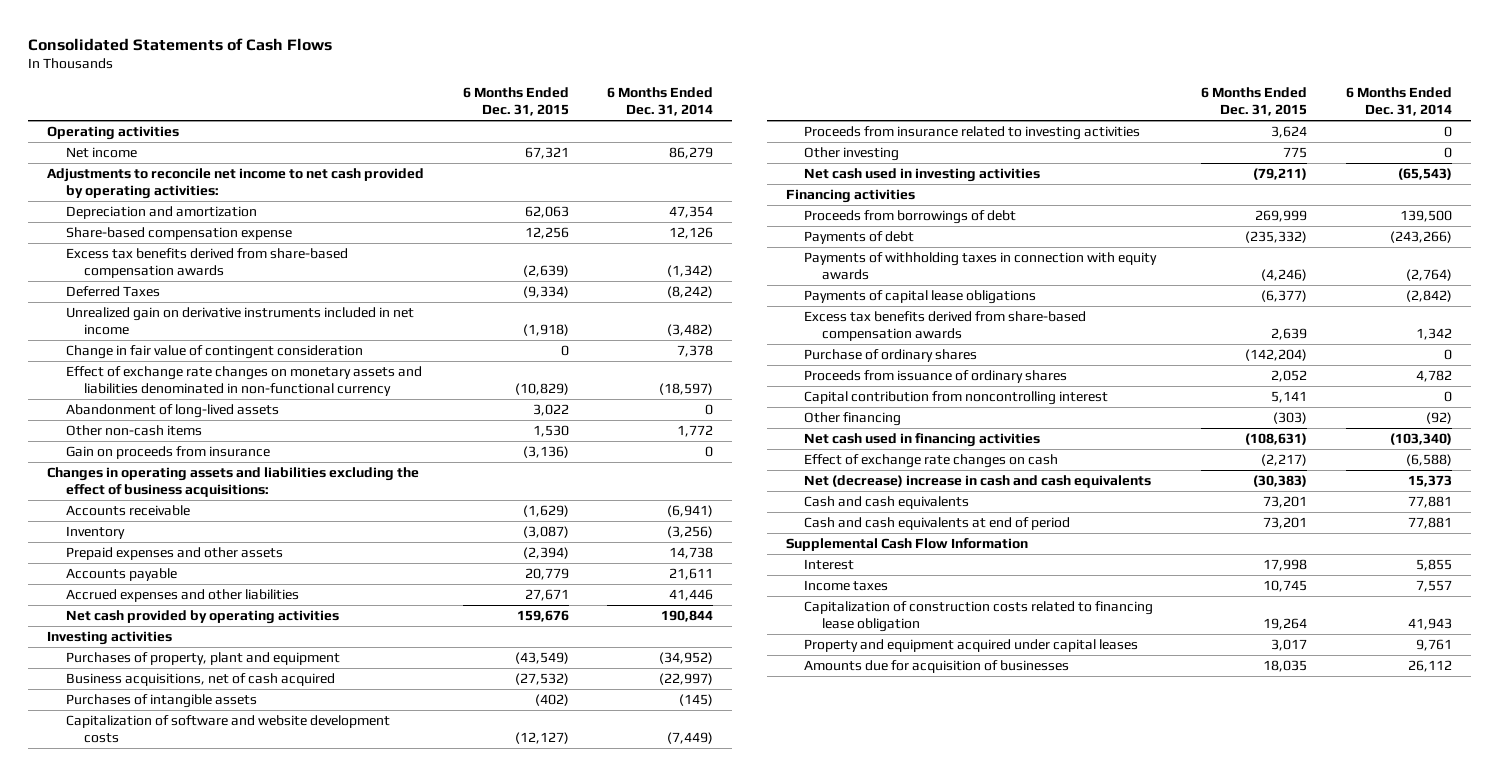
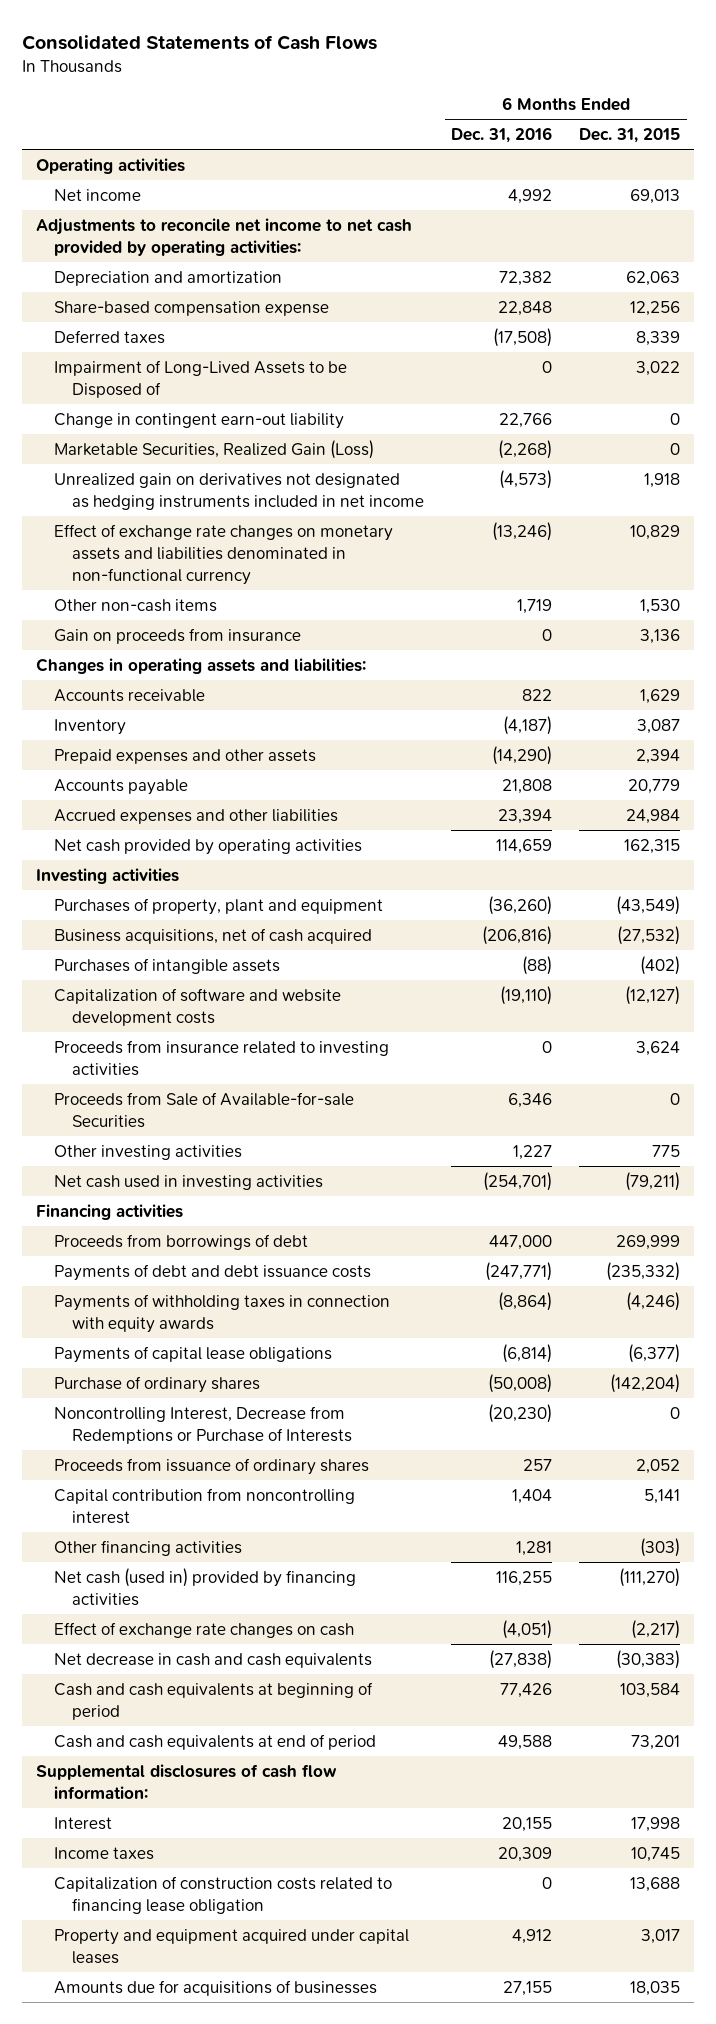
- | 6 Months Ended Dec. 31, 2015 | 6 Months Ended Dec. 31, 2014
+ | 6 Months Ended Dec. 31, 2016 | 6 Months Ended Dec. 31, 2015
- Net income | 67,321 | 86,279
+ Net income | 4,992 | 69,013
- Excess tax benefits derived from share-based compensation awards | (2,639) | (1,342)
- Deferred Taxes | (9,334) | (8,242)
- Unrealized gain on derivative instruments included in net income | (1,918) | (3,482)
- Change in fair value of contingent consideration | 0 | 7,378
- Effect of exchange rate changes on monetary assets and liabilities denominated in non-functional currency | (10,829) | (18,597)
- Abandonment of long-lived assets | 3,022 | 0
+ Deferred taxes | (17,508) | 8,339
+ Impairment of Long-Lived Assets to be Disposed of | 0 | 3,022
+ Change in contingent earn-out liability | 22,766 | 0
+ Marketable Securities, Realized Gain (Loss) | (2,268) | 0
+ Unrealized gain on derivatives not designated as hedging instruments included in net income | (4,573) | 1,918
+ Effect of exchange rate changes on monetary assets and liabilities denominated in non-functional currency | (13,246) | 10,829
- Gain on proceeds from insurance | (3,136) | 0
- Changes in operating assets and liabilities excluding the effect of business acquisitions:
- Accounts receivable | (1,629) | (6,941)
- Inventory | (3,087) | (3,256)
- Prepaid expenses and other assets | (2,394) | 14,738
+ Gain on proceeds from insurance | 0 | 3,136
+ Changes in operating assets and liabilities:
+ Accounts receivable | 822 | 1,629
+ Inventory | (4,187) | 3,087
+ Prepaid expenses and other assets | (14,290) | 2,394
- Accrued expenses and other liabilities | 27,671 | 41,446
- Net cash provided by operating activities | 159,676 | 190,844
+ Accrued expenses and other liabilities | 23,394 | 24,984
+ Net cash provided by operating activities | 114,659 | 162,315
- Other investing | 775 | 0
+ Proceeds from Sale of Available-for-sale Securities | 6,346 | 0
+ Other investing activities | 1,227 | 775
- Payments of debt | (235,332) | (243,266)
+ Payments of debt and debt issuance costs | (247,771) | (235,332)
- Excess tax benefits derived from share-based compensation awards | 2,639 | 1,342
+ Noncontrolling Interest, Decrease from Redemptions or Purchase of Interests | (20,230) | 0
- Other financing | (303) | (92)
- Net cash used in financing activities | (108,631) | (103,340)
+ Other financing activities | 1,281 | (303)
+ Net cash (used in) provided by financing activities | 116,255 | (111,270)
- Net (decrease) increase in cash and cash equivalents | (30,383) | 15,373
- Cash and cash equivalents | 73,201 | 77,881
+ Net decrease in cash and cash equivalents | (27,838) | (30,383)
+ Cash and cash equivalents at beginning of period | 77,426 | 103,584
- Supplemental Cash Flow Information
+ Supplemental disclosures of cash flow information:
- Capitalization of construction costs related to financing lease obligation | 19,264 | 41,943
+ Capitalization of construction costs related to financing lease obligation | 0 | 13,688
- Amounts due for acquisition of businesses | 18,035 | 26,112
+ Amounts due for acquisitions of businesses | 27,155 | 18,035

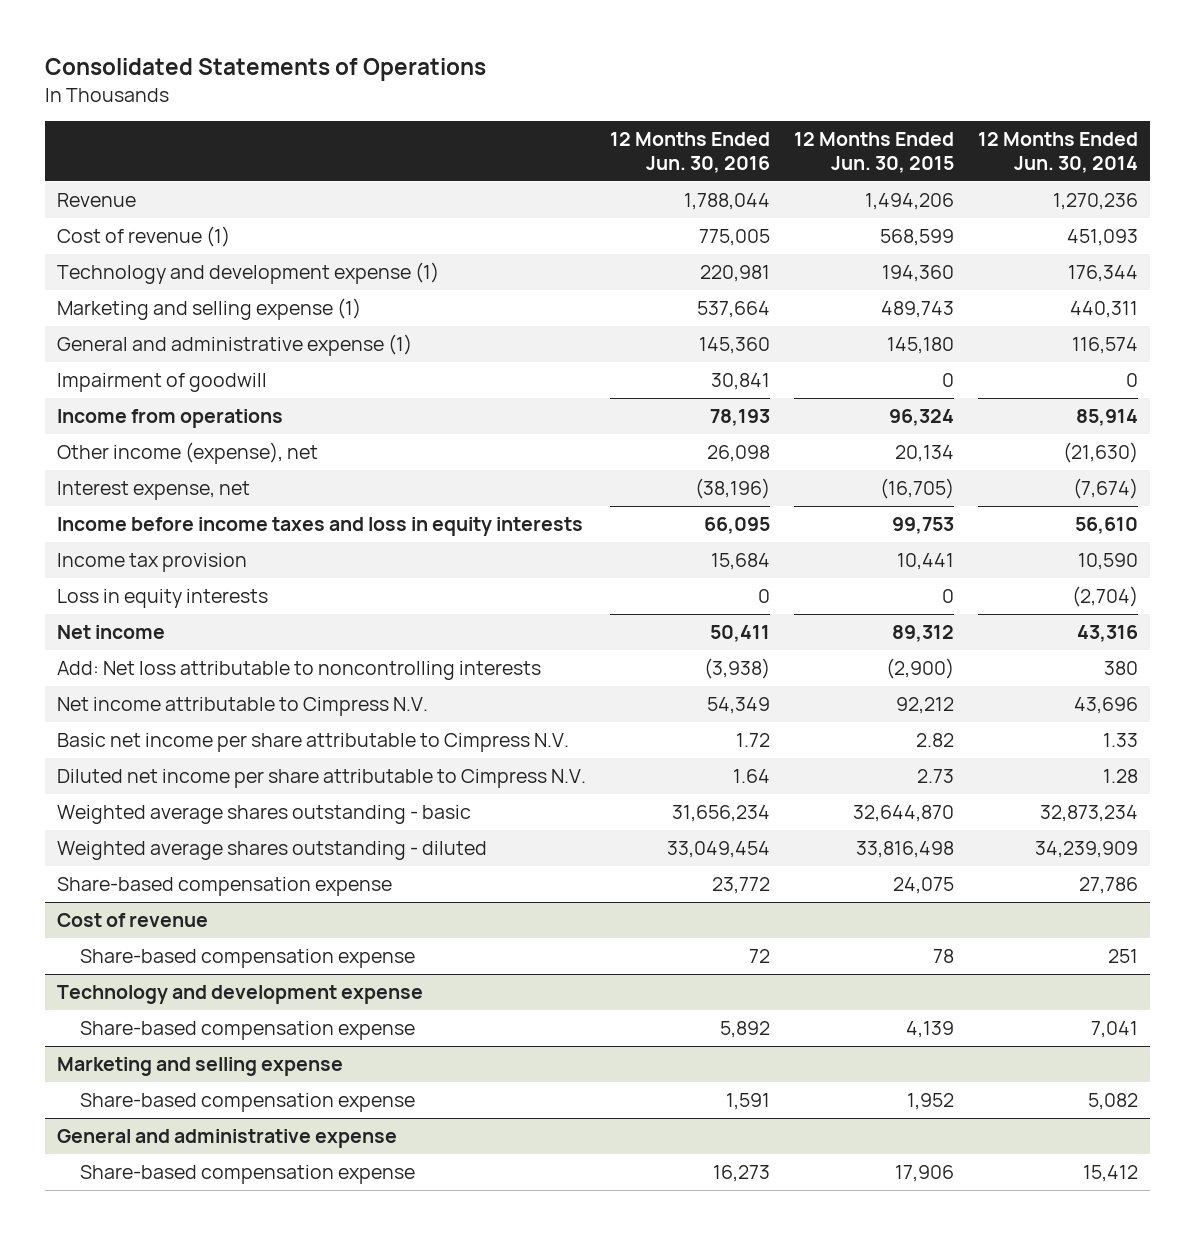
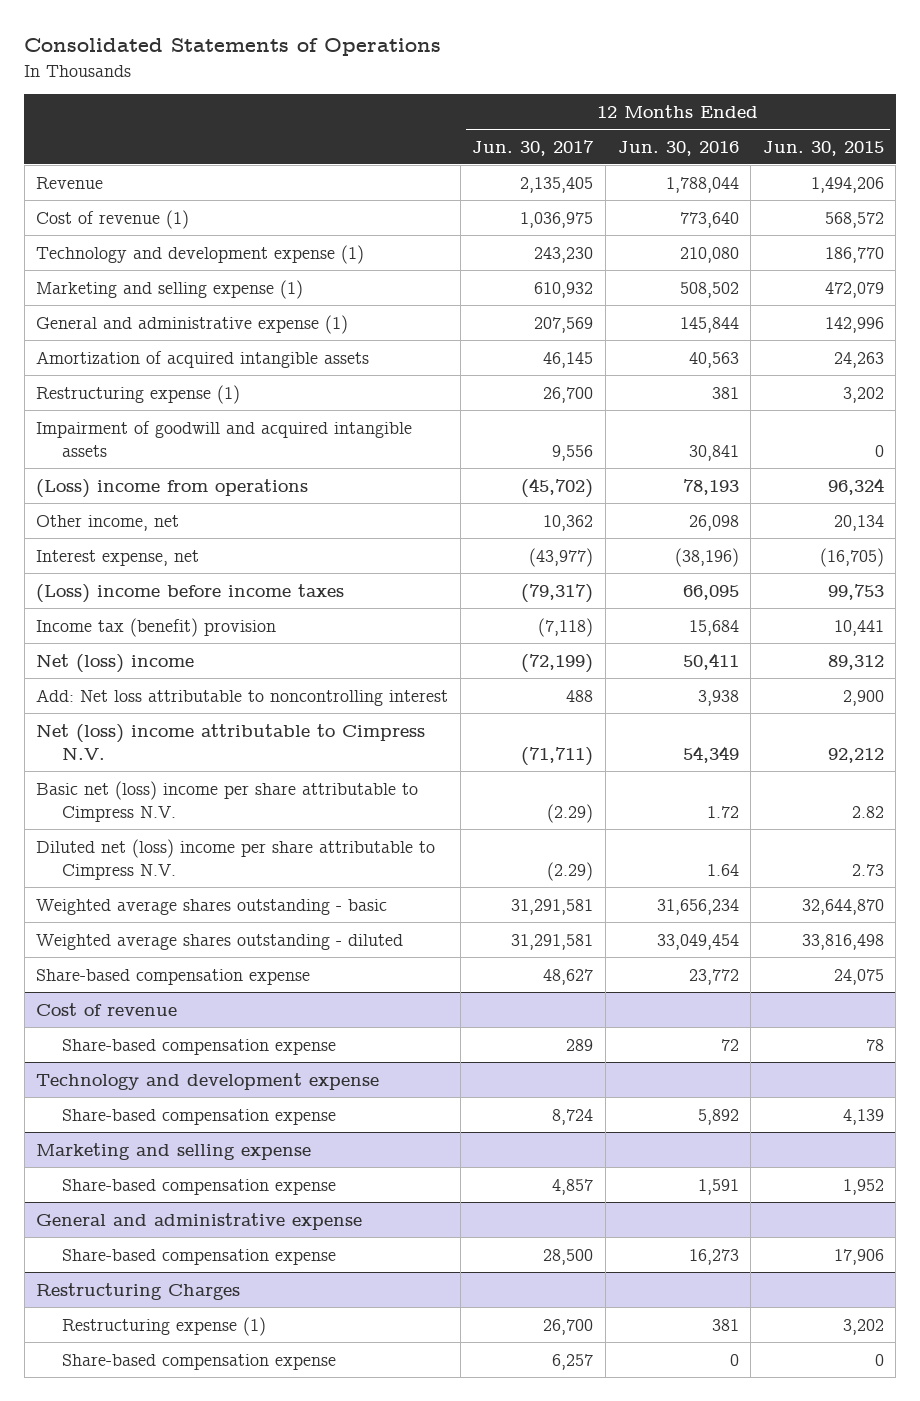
- | 12 Months Ended Jun. 30, 2016 | 12 Months Ended Jun. 30, 2015 | 12 Months Ended Jun. 30, 2014
+ | 12 Months Ended Jun. 30, 2017 | 12 Months Ended Jun. 30, 2016 | 12 Months Ended Jun. 30, 2015
- Cost of revenue (1) | 775,005 | 568,599 | 451,093
- Technology and development expense (1) | 220,981 | 194,360 | 176,344
- Marketing and selling expense (1) | 537,664 | 489,743 | 440,311
- General and administrative expense (1) | 145,360 | 145,180 | 116,574
- Impairment of goodwill | 30,841 | 0 | 0
- Income from operations | 78,193 | 96,324 | 85,914
- Other income (expense), net | 26,098 | 20,134 | (21,630)
+ Cost of revenue (1) | 1,036,975 | 773,640 | 568,572
+ Technology and development expense (1) | 243,230 | 210,080 | 186,770
+ Marketing and selling expense (1) | 610,932 | 508,502 | 472,079
+ General and administrative expense (1) | 207,569 | 145,844 | 142,996
+ Amortization of acquired intangible assets | 46,145 | 40,563 | 24,263
+ Restructuring expense (1) | 26,700 | 381 | 3,202
+ Impairment of goodwill and acquired intangible assets | 9,556 | 30,841 | 0
+ (Loss) income from operations | (45,702) | 78,193 | 96,324
+ Other income, net | 10,362 | 26,098 | 20,134
- Income before income taxes and loss in equity interests | 66,095 | 99,753 | 56,610
- Income tax provision | 15,684 | 10,441 | 10,590
- Loss in equity interests | 0 | 0 | (2,704)
- Net income | 50,411 | 89,312 | 43,316
- Add: Net loss attributable to noncontrolling interests | (3,938) | (2,900) | 380
- Net income attributable to Cimpress N.V. | 54,349 | 92,212 | 43,696
- Basic net income per share attributable to Cimpress N.V. | 1.72 | 2.82 | 1.33
- Diluted net income per share attributable to Cimpress N.V. | 1.64 | 2.73 | 1.28
+ (Loss) income before income taxes | (79,317) | 66,095 | 99,753
+ Income tax (benefit) provision | (7,118) | 15,684 | 10,441
+ Net (loss) income | (72,199) | 50,411 | 89,312
+ Add: Net loss attributable to noncontrolling interest | 488 | 3,938 | 2,900
+ Net (loss) income attributable to Cimpress N.V. | (71,711) | 54,349 | 92,212
+ Basic net (loss) income per share attributable to Cimpress N.V. | (2.29) | 1.72 | 2.82
+ Diluted net (loss) income per share attributable to Cimpress N.V. | (2.29) | 1.64 | 2.73
+ Restructuring Charges
+ Restructuring expense (1) | 26,700 | 381 | 3,202
+ Share-based compensation expense | 6,257 | 0 | 0

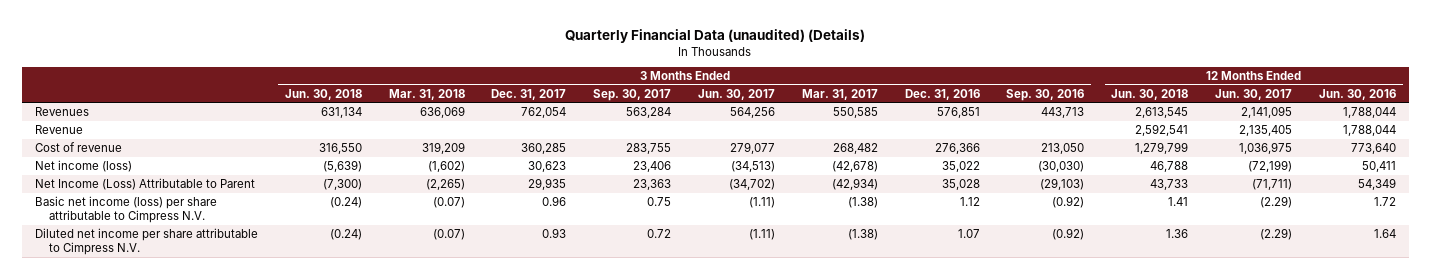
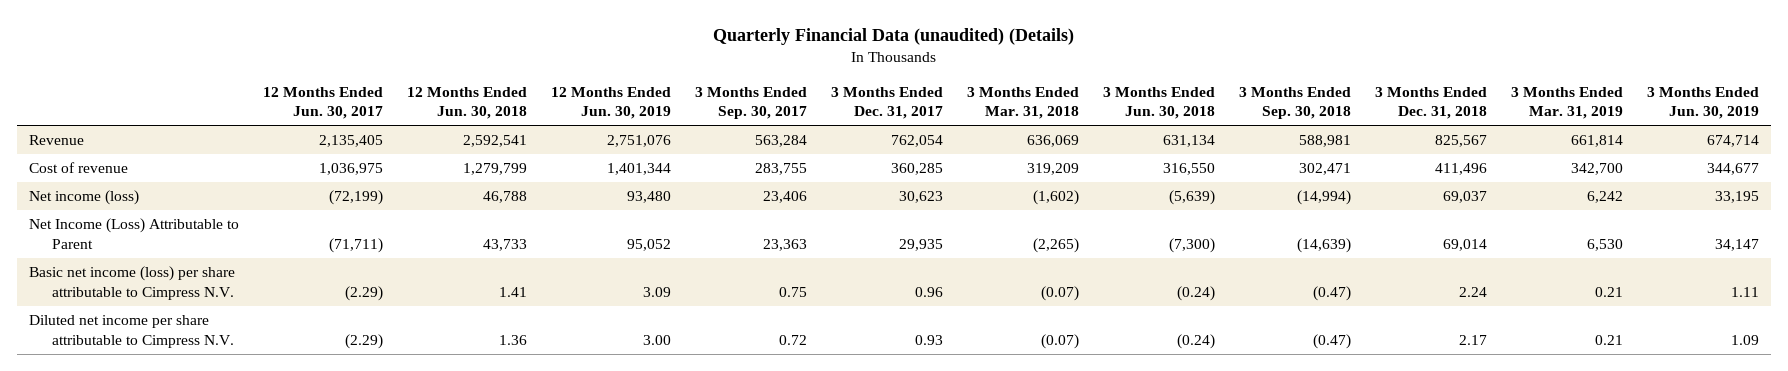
- | 3 Months Ended Jun. 30, 2018 | 3 Months Ended Mar. 31, 2018 | 3 Months Ended Dec. 31, 2017 | 3 Months Ended Sep. 30, 2017 | 3 Months Ended Jun. 30, 2017 | 3 Months Ended Mar. 31, 2017 | 3 Months Ended Dec. 31, 2016 | 3 Months Ended Sep. 30, 2016 | 12 Months Ended Jun. 30, 2018 | 12 Months Ended Jun. 30, 2017 | 12 Months Ended Jun. 30, 2016
+ | 12 Months Ended Jun. 30, 2017 | 12 Months Ended Jun. 30, 2018 | 12 Months Ended Jun. 30, 2019 | 3 Months Ended Sep. 30, 2017 | 3 Months Ended Dec. 31, 2017 | 3 Months Ended Mar. 31, 2018 | 3 Months Ended Jun. 30, 2018 | 3 Months Ended Sep. 30, 2018 | 3 Months Ended Dec. 31, 2018 | 3 Months Ended Mar. 31, 2019 | 3 Months Ended Jun. 30, 2019
- Revenues | 631,134 | 636,069 | 762,054 | 563,284 | 564,256 | 550,585 | 576,851 | 443,713 | 2,613,545 | 2,141,095 | 1,788,044
- Revenue | | | | | | | | | 2,592,541 | 2,135,405 | 1,788,044
+ Revenue | 2,135,405 | 2,592,541 | 2,751,076 | 563,284 | 762,054 | 636,069 | 631,134 | 588,981 | 825,567 | 661,814 | 674,714

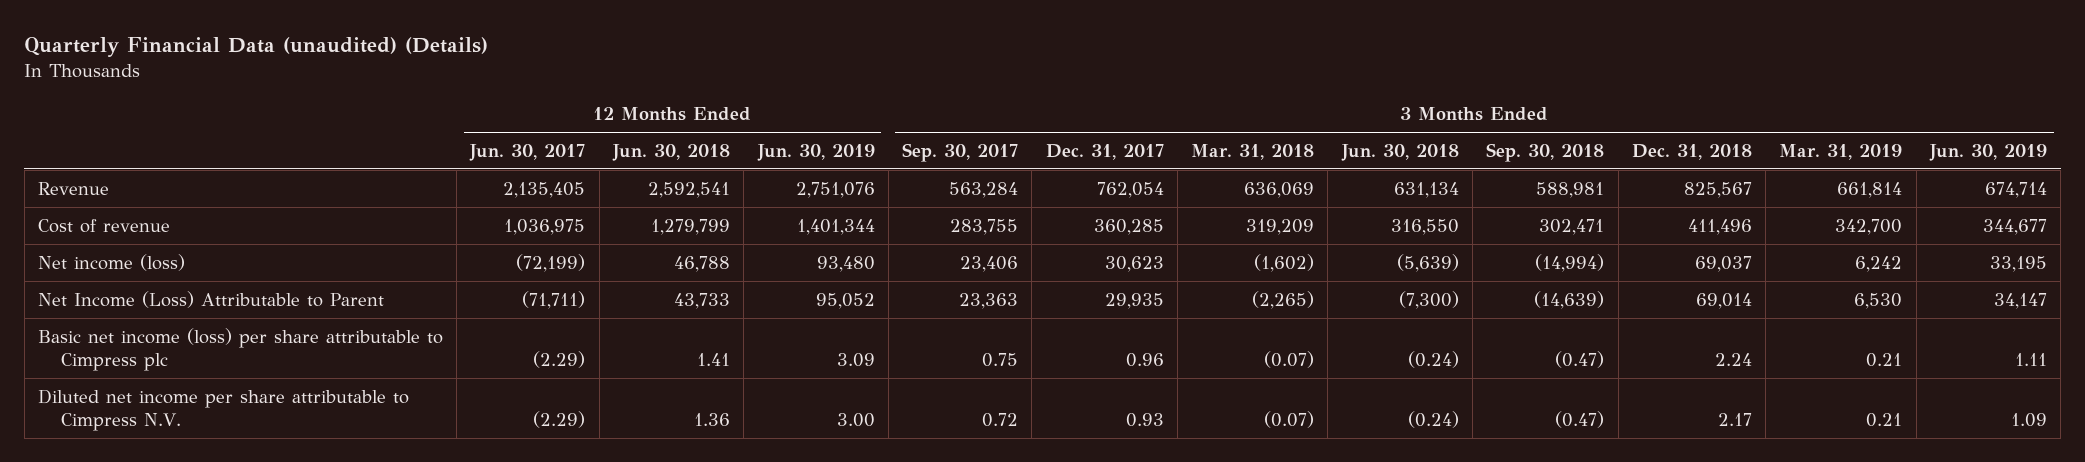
- Basic net income (loss) per share attributable to Cimpress N.V. | (2.29) | 1.41 | 3.09 | 0.75 | 0.96 | (0.07) | (0.24) | (0.47) | 2.24 | 0.21 | 1.11
+ Basic net income (loss) per share attributable to Cimpress plc | (2.29) | 1.41 | 3.09 | 0.75 | 0.96 | (0.07) | (0.24) | (0.47) | 2.24 | 0.21 | 1.11

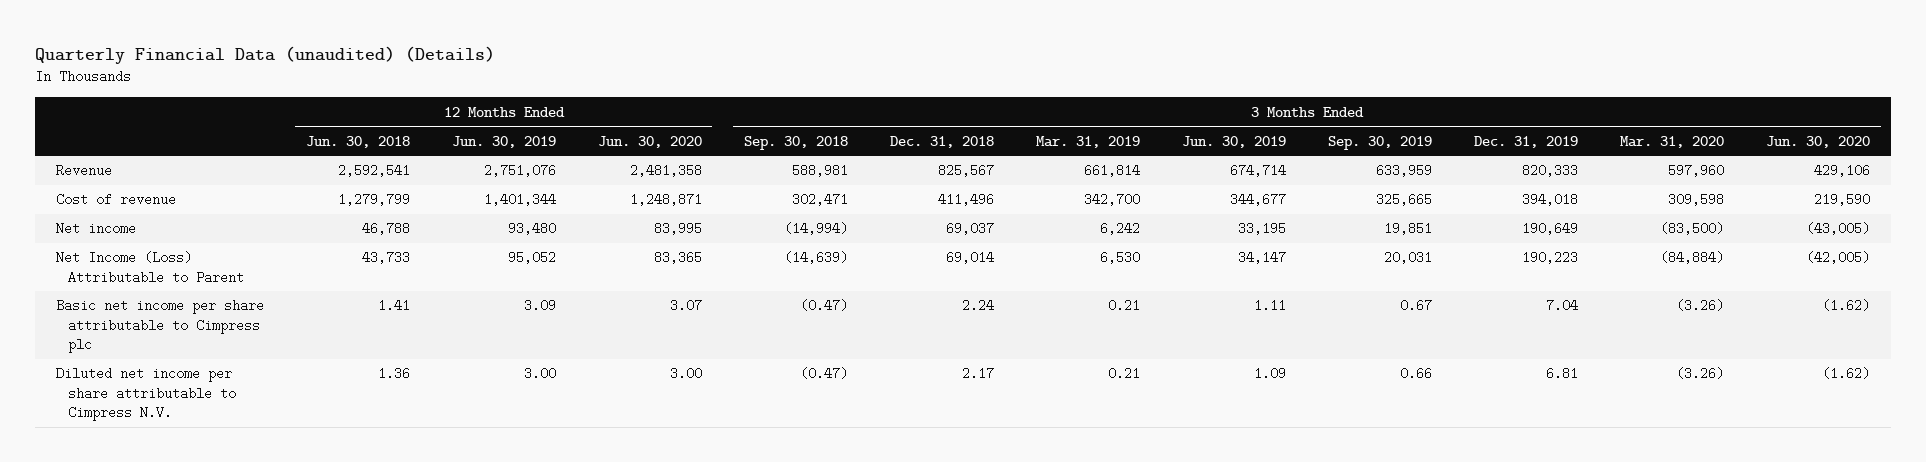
- | 12 Months Ended Jun. 30, 2017 | 12 Months Ended Jun. 30, 2018 | 12 Months Ended Jun. 30, 2019 | 3 Months Ended Sep. 30, 2017 | 3 Months Ended Dec. 31, 2017 | 3 Months Ended Mar. 31, 2018 | 3 Months Ended Jun. 30, 2018 | 3 Months Ended Sep. 30, 2018 | 3 Months Ended Dec. 31, 2018 | 3 Months Ended Mar. 31, 2019 | 3 Months Ended Jun. 30, 2019
+ | 12 Months Ended Jun. 30, 2018 | 12 Months Ended Jun. 30, 2019 | 12 Months Ended Jun. 30, 2020 | 3 Months Ended Sep. 30, 2018 | 3 Months Ended Dec. 31, 2018 | 3 Months Ended Mar. 31, 2019 | 3 Months Ended Jun. 30, 2019 | 3 Months Ended Sep. 30, 2019 | 3 Months Ended Dec. 31, 2019 | 3 Months Ended Mar. 31, 2020 | 3 Months Ended Jun. 30, 2020
- Net income (loss) | (72,199) | 46,788 | 93,480 | 23,406 | 30,623 | (1,602) | (5,639) | (14,994) | 69,037 | 6,242 | 33,195
+ Net income | 46,788 | 93,480 | 83,995 | (14,994) | 69,037 | 6,242 | 33,195 | 19,851 | 190,649 | (83,500) | (43,005)
- Basic net income (loss) per share attributable to Cimpress plc | (2.29) | 1.41 | 3.09 | 0.75 | 0.96 | (0.07) | (0.24) | (0.47) | 2.24 | 0.21 | 1.11
+ Basic net income per share attributable to Cimpress plc | 1.41 | 3.09 | 3.07 | (0.47) | 2.24 | 0.21 | 1.11 | 0.67 | 7.04 | (3.26) | (1.62)

